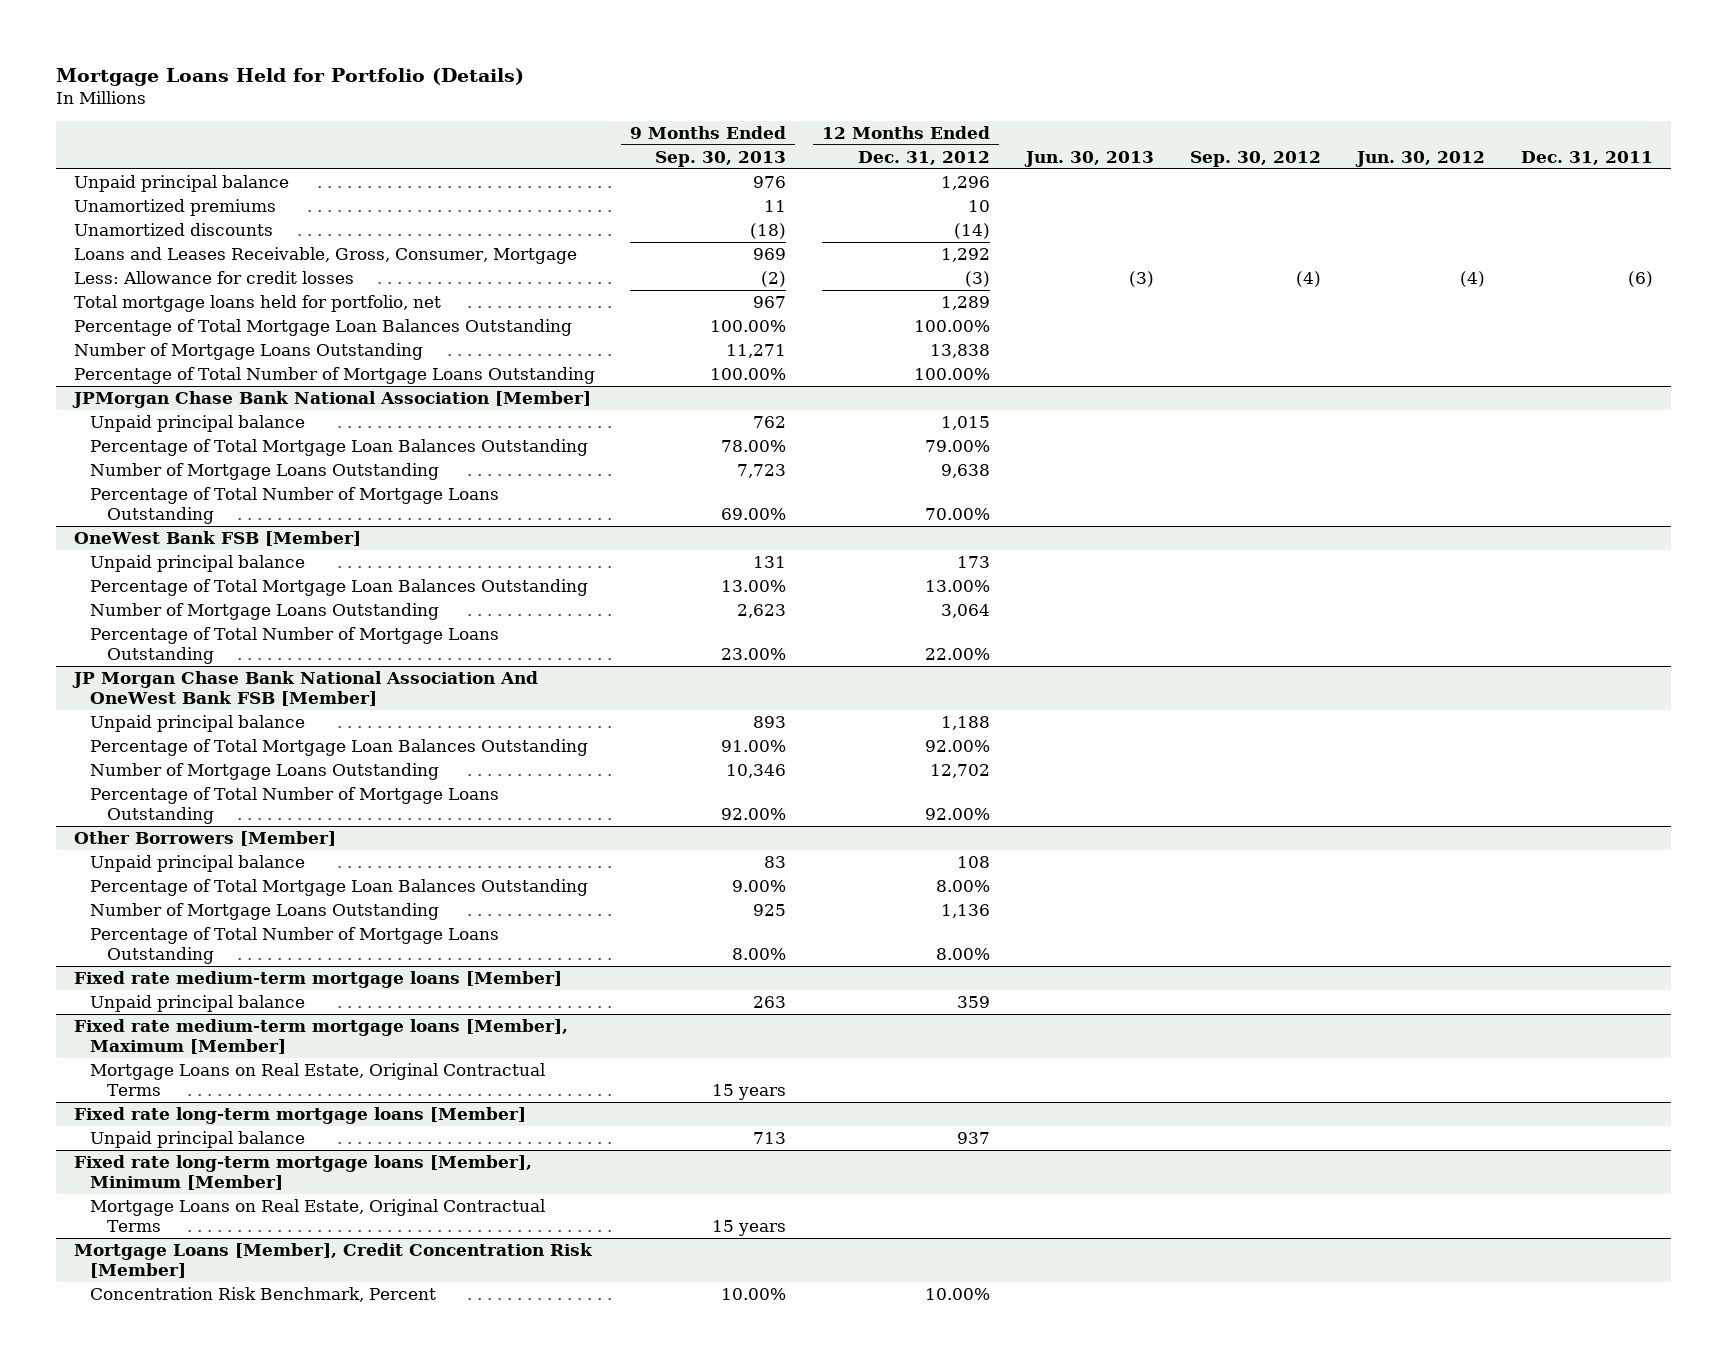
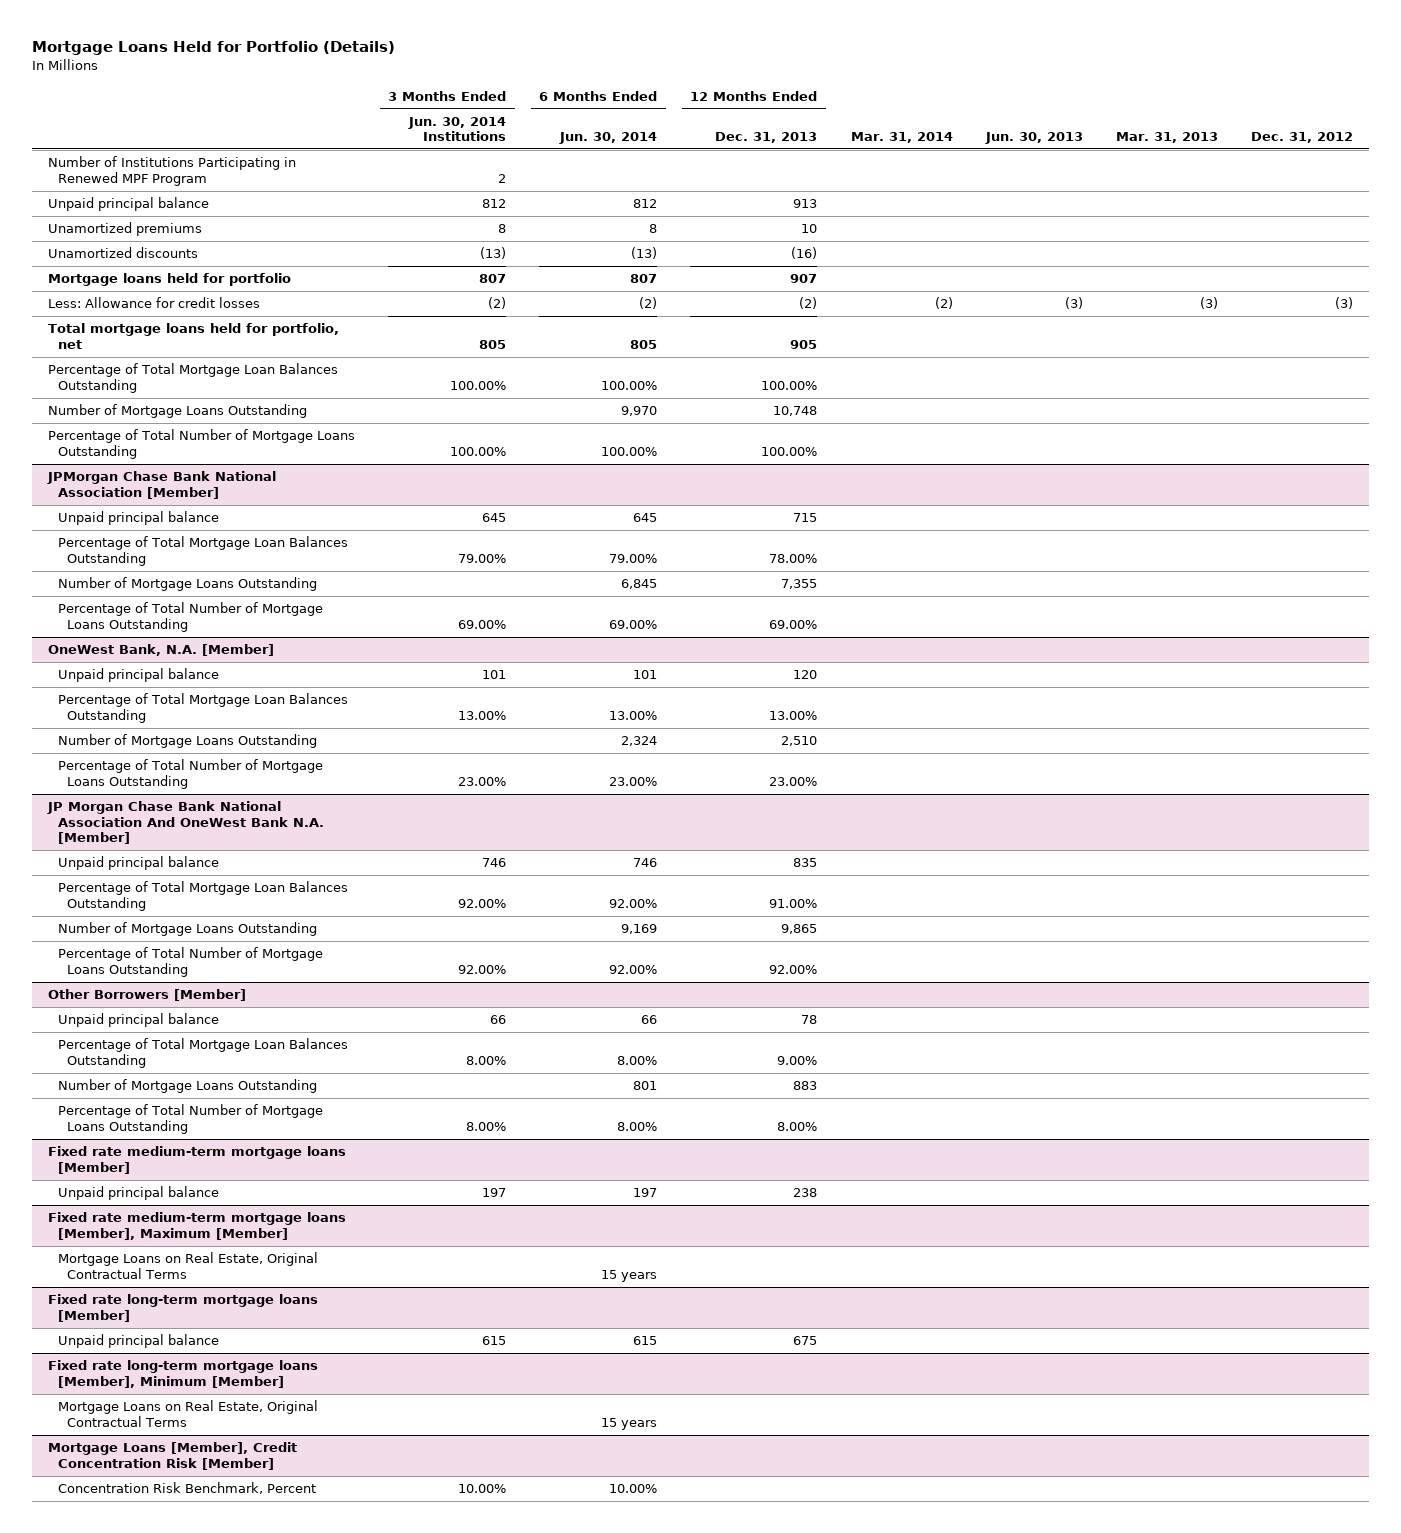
- | 9 Months Ended Sep. 30, 2013 | 12 Months Ended Dec. 31, 2012 | Jun. 30, 2013 | Sep. 30, 2012 | Jun. 30, 2012 | Dec. 31, 2011
+ | 3 Months Ended Jun. 30, 2014 Institutions | 6 Months Ended Jun. 30, 2014 | 12 Months Ended Dec. 31, 2013 | Mar. 31, 2014 | Jun. 30, 2013 | Mar. 31, 2013 | Dec. 31, 2012
+ Number of Institutions Participating in Renewed MPF Program | 2 | | | | | |
- Loans and Leases Receivable, Gross, Consumer, Mortgage | 969 | 1,292 | | | |
+ Mortgage loans held for portfolio | 807 | 807 | 907 | | | |
- OneWest Bank FSB [Member]
- Unpaid principal balance | 131 | 173 | | | |
- Percentage of Total Mortgage Loan Balances Outstanding | 13.00% | 13.00% | | | |
- Number of Mortgage Loans Outstanding | 2,623 | 3,064 | | | |
- Percentage of Total Number of Mortgage Loans Outstanding | 23.00% | 22.00% | | | |
- JP Morgan Chase Bank National Association And OneWest Bank FSB [Member]
+ OneWest Bank, N.A. [Member]
+ Unpaid principal balance | 101 | 101 | 120 | | | |
+ Percentage of Total Mortgage Loan Balances Outstanding | 13.00% | 13.00% | 13.00% | | | |
+ Number of Mortgage Loans Outstanding | | 2,324 | 2,510 | | | |
+ Percentage of Total Number of Mortgage Loans Outstanding | 23.00% | 23.00% | 23.00% | | | |
+ JP Morgan Chase Bank National Association And OneWest Bank N.A. [Member]

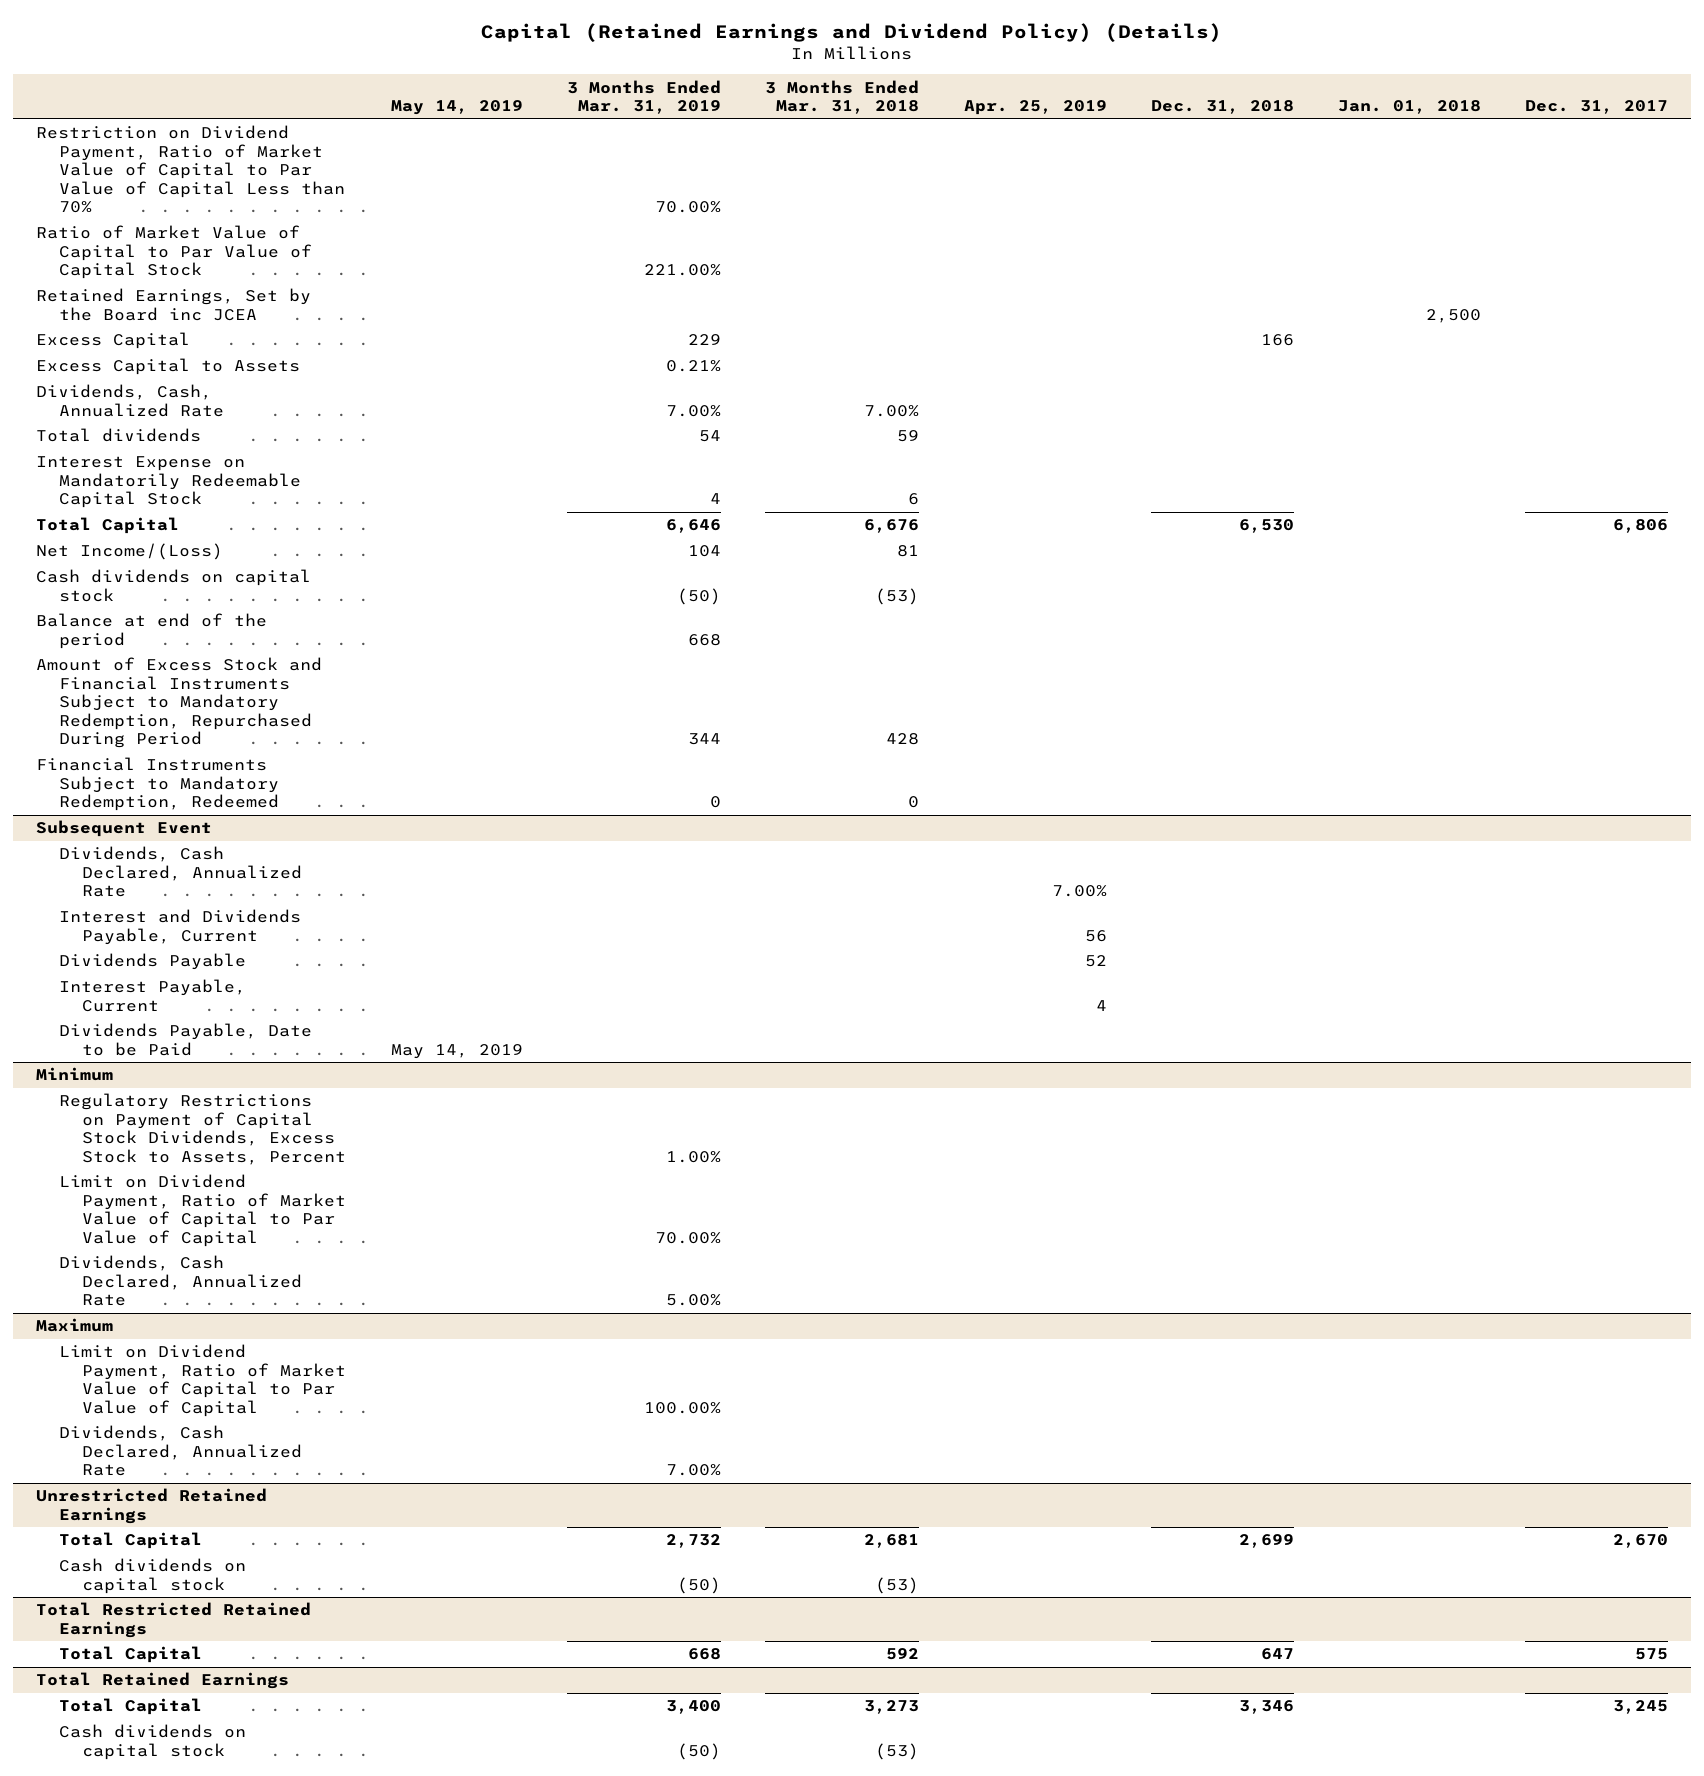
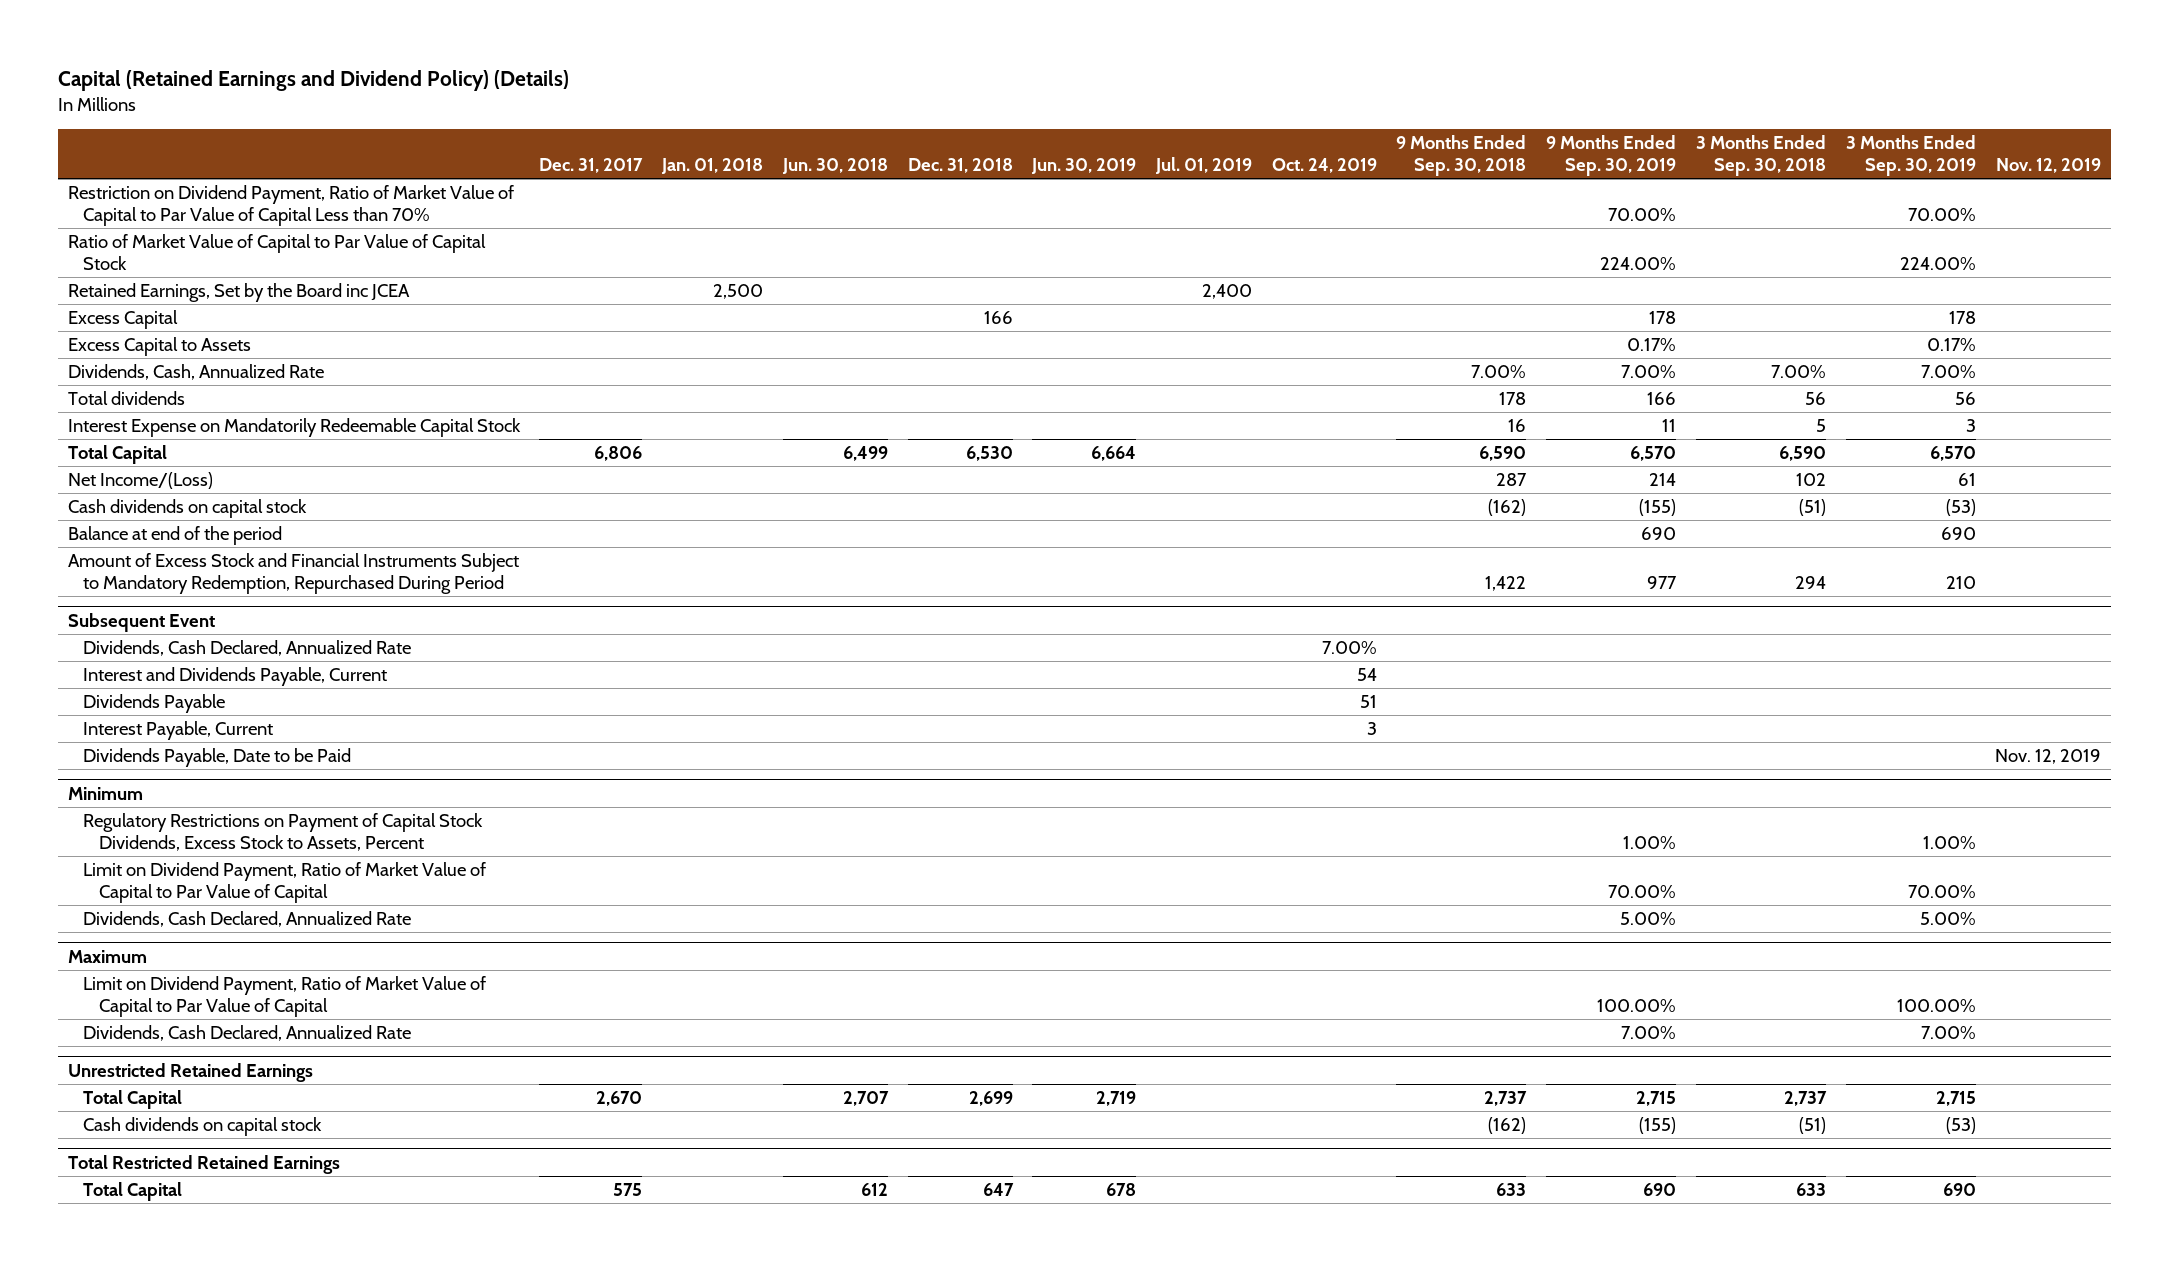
- | May 14, 2019 | 3 Months Ended Mar. 31, 2019 | 3 Months Ended Mar. 31, 2018 | Apr. 25, 2019 | Dec. 31, 2018 | Jan. 01, 2018 | Dec. 31, 2017
+ | Dec. 31, 2017 | Jan. 01, 2018 | Jun. 30, 2018 | Dec. 31, 2018 | Jun. 30, 2019 | Jul. 01, 2019 | Oct. 24, 2019 | 9 Months Ended Sep. 30, 2018 | 9 Months Ended Sep. 30, 2019 | 3 Months Ended Sep. 30, 2018 | 3 Months Ended Sep. 30, 2019 | Nov. 12, 2019
- Financial Instruments Subject to Mandatory Redemption, Redeemed | | 0 | 0 | | | |
- Total Retained Earnings
- Total Capital | | 3,400 | 3,273 | | 3,346 | | 3,245
- Cash dividends on capital stock | | (50) | (53) | | | |

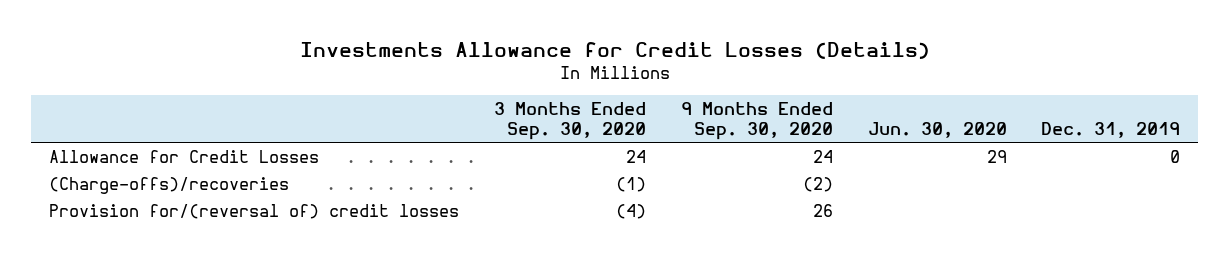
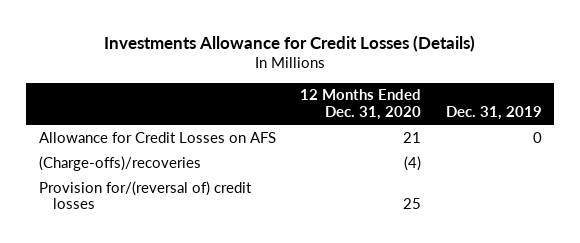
- | 3 Months Ended Sep. 30, 2020 | 9 Months Ended Sep. 30, 2020 | Jun. 30, 2020 | Dec. 31, 2019
+ | 12 Months Ended Dec. 31, 2020 | Dec. 31, 2019
- Allowance for Credit Losses | 24 | 24 | 29 | 0
+ Allowance for Credit Losses on AFS | 21 | 0

